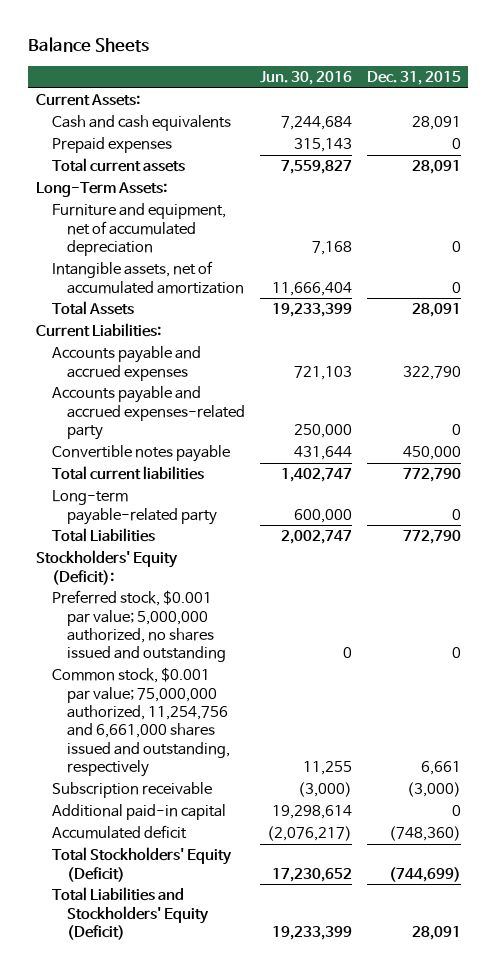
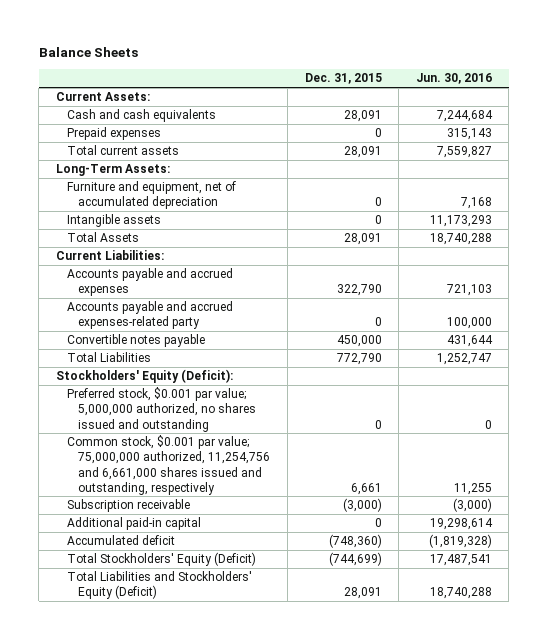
- | Jun. 30, 2016 | Dec. 31, 2015
+ | Dec. 31, 2015 | Jun. 30, 2016
- Intangible assets, net of accumulated amortization | 11,666,404 | 0
- Total Assets | 19,233,399 | 28,091
+ Intangible assets | 0 | 11,173,293
+ Total Assets | 28,091 | 18,740,288
- Accounts payable and accrued expenses-related party | 250,000 | 0
+ Accounts payable and accrued expenses-related party | 0 | 100,000
- Total current liabilities | 1,402,747 | 772,790
- Long-term payable-related party | 600,000 | 0
- Total Liabilities | 2,002,747 | 772,790
+ Total Liabilities | 772,790 | 1,252,747
- Accumulated deficit | (2,076,217) | (748,360)
- Total Stockholders' Equity (Deficit) | 17,230,652 | (744,699)
- Total Liabilities and Stockholders' Equity (Deficit) | 19,233,399 | 28,091
+ Accumulated deficit | (748,360) | (1,819,328)
+ Total Stockholders' Equity (Deficit) | (744,699) | 17,487,541
+ Total Liabilities and Stockholders' Equity (Deficit) | 28,091 | 18,740,288

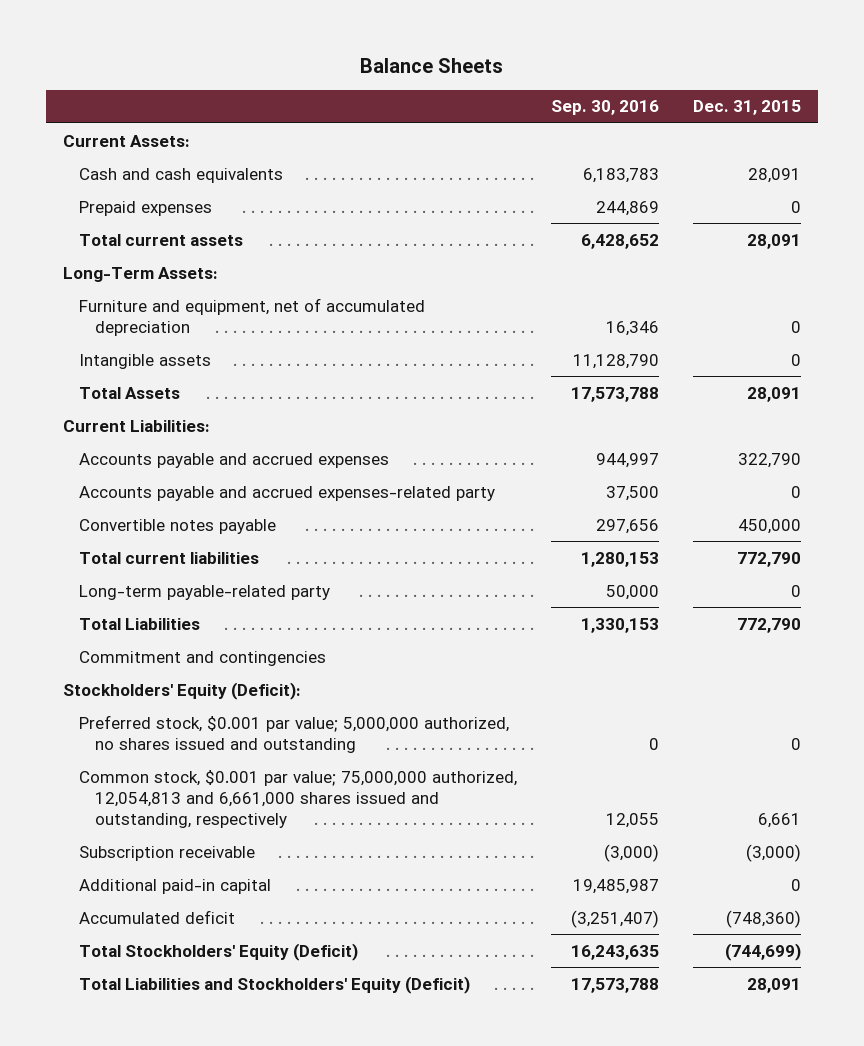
- | Dec. 31, 2015 | Jun. 30, 2016
+ | Sep. 30, 2016 | Dec. 31, 2015
+ Total current liabilities | 1,280,153 | 772,790
+ Long-term payable-related party | 50,000 | 0
+ Commitment and contingencies
- Common stock, $0.001 par value; 75,000,000 authorized, 11,254,756 and 6,661,000 shares issued and outstanding, respectively | 6,661 | 11,255
+ Common stock, $0.001 par value; 75,000,000 authorized, 12,054,813 and 6,661,000 shares issued and outstanding, respectively | 12,055 | 6,661

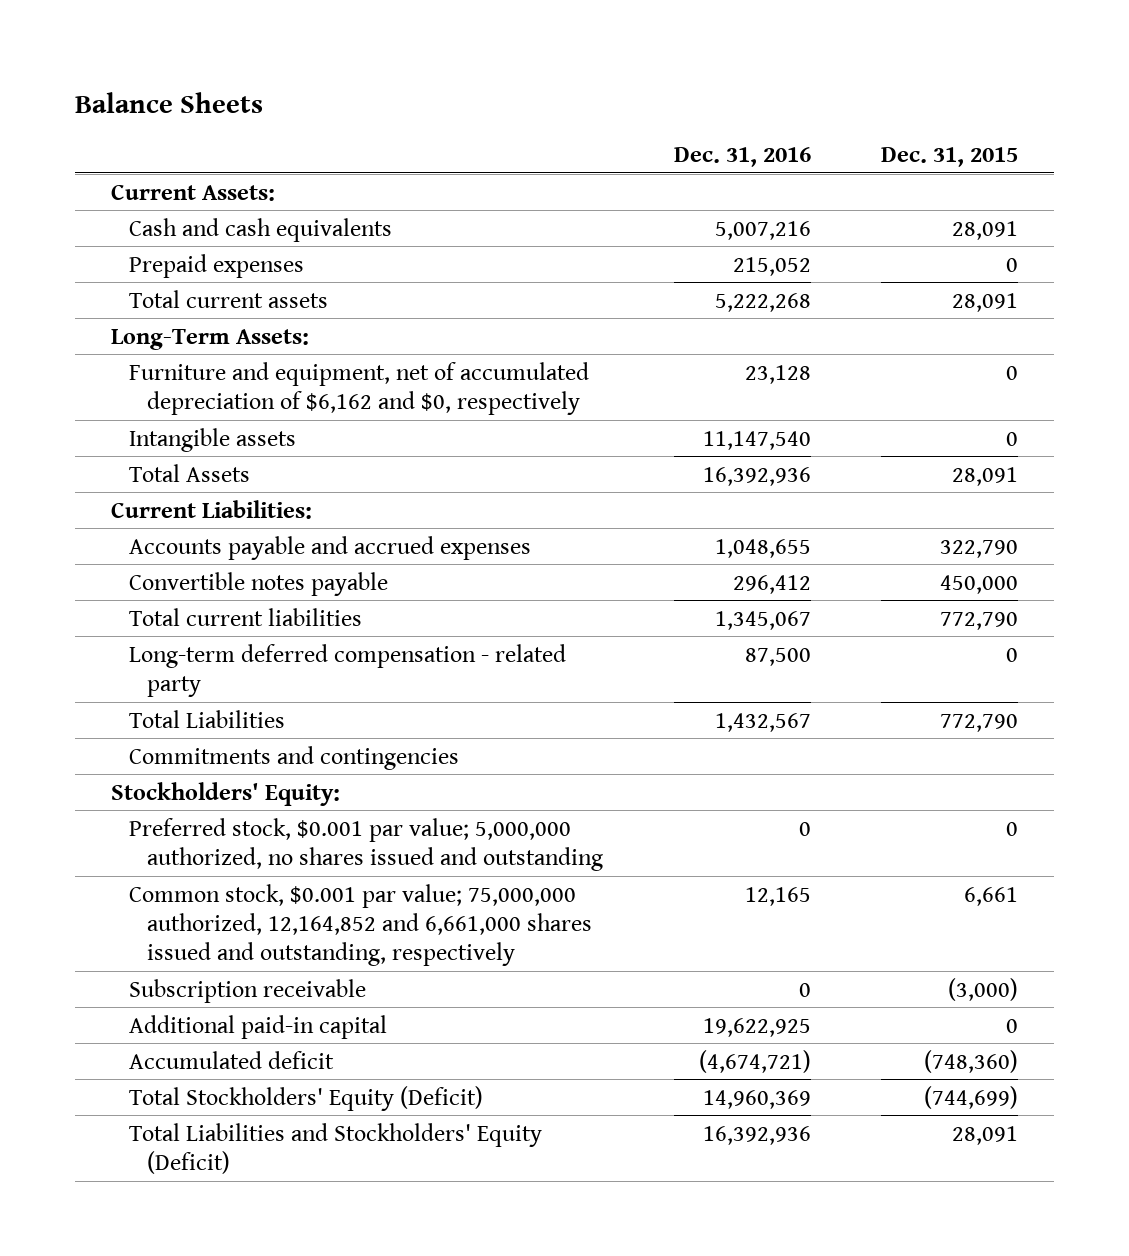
- | Sep. 30, 2016 | Dec. 31, 2015
+ | Dec. 31, 2016 | Dec. 31, 2015
- Furniture and equipment, net of accumulated depreciation | 16,346 | 0
+ Furniture and equipment, net of accumulated depreciation of $6,162 and $0, respectively | 23,128 | 0
- Accounts payable and accrued expenses-related party | 37,500 | 0
- Long-term payable-related party | 50,000 | 0
+ Long-term deferred compensation - related party | 87,500 | 0
- Commitment and contingencies
- Stockholders' Equity (Deficit):
+ Commitments and contingencies
+ Stockholders' Equity:
- Common stock, $0.001 par value; 75,000,000 authorized, 12,054,813 and 6,661,000 shares issued and outstanding, respectively | 12,055 | 6,661
+ Common stock, $0.001 par value; 75,000,000 authorized, 12,164,852 and 6,661,000 shares issued and outstanding, respectively | 12,165 | 6,661

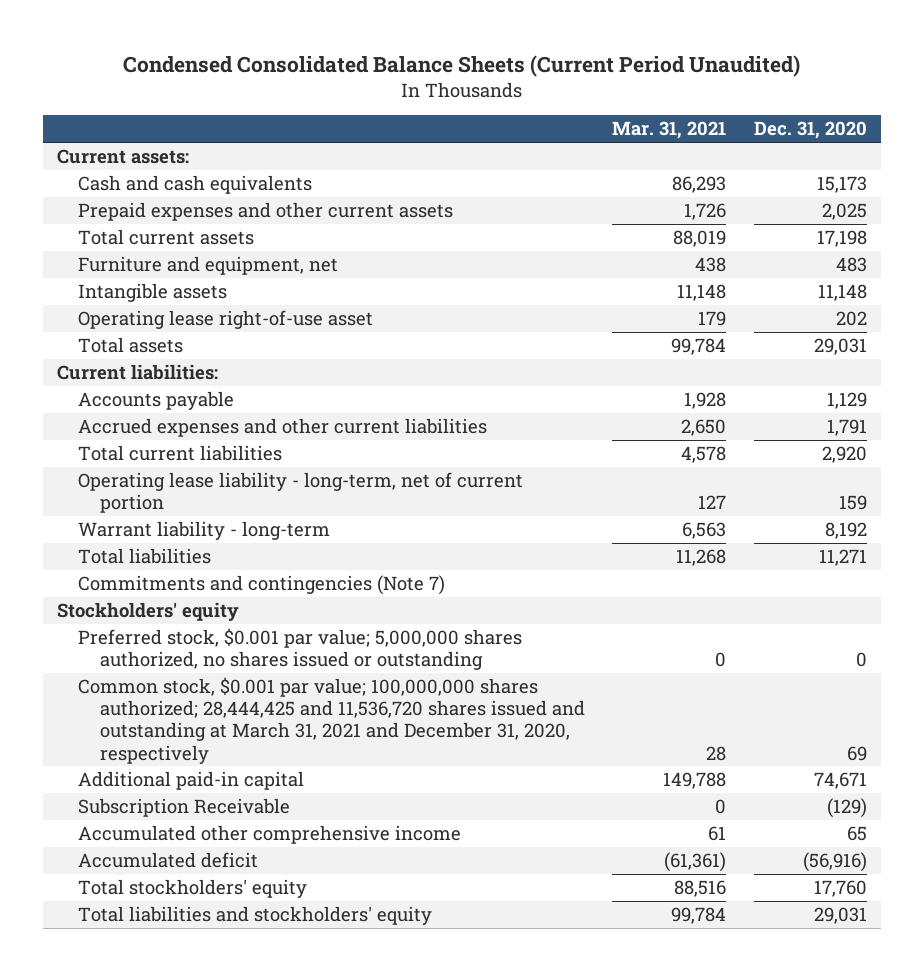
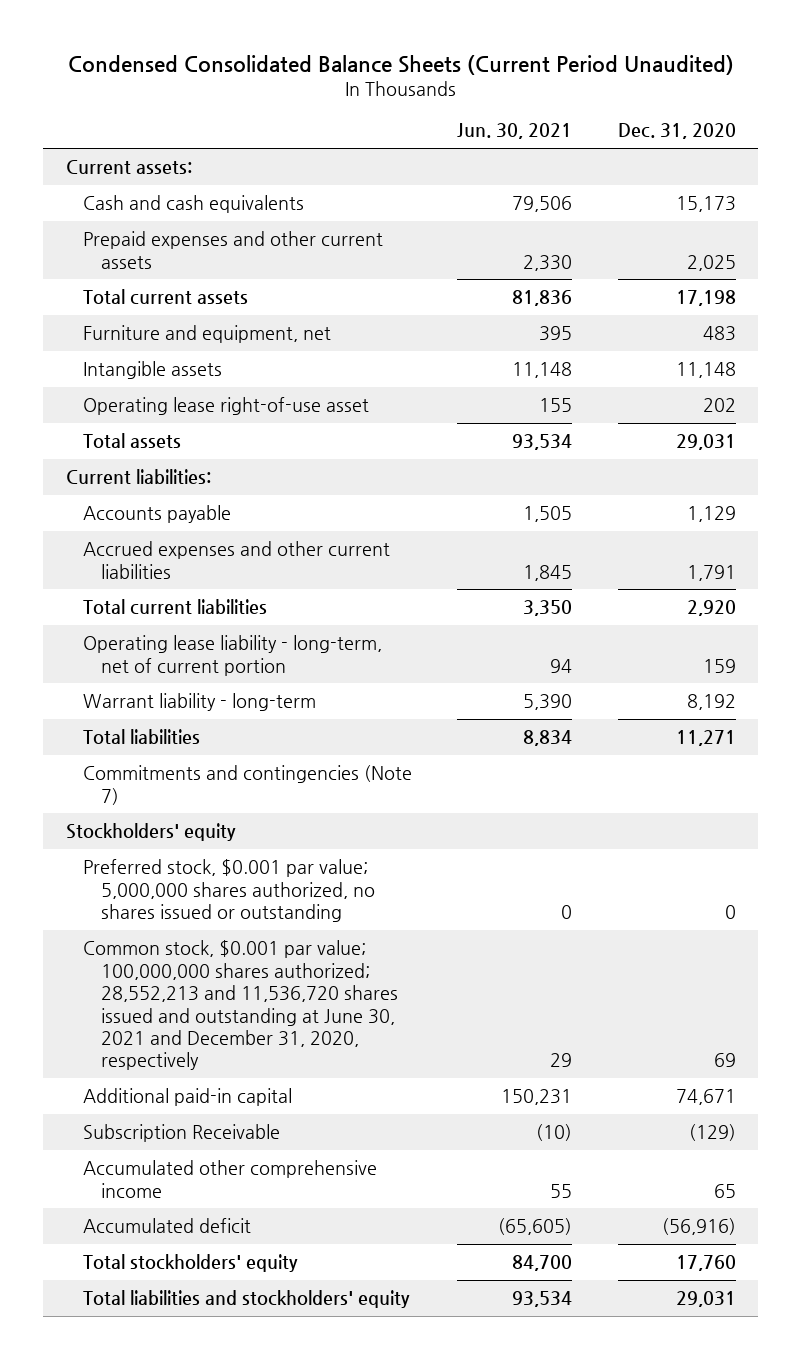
- | Mar. 31, 2021 | Dec. 31, 2020
+ | Jun. 30, 2021 | Dec. 31, 2020
- Common stock, $0.001 par value; 100,000,000 shares authorized; 28,444,425 and 11,536,720 shares issued and outstanding at March 31, 2021 and December 31, 2020, respectively | 28 | 69
+ Common stock, $0.001 par value; 100,000,000 shares authorized; 28,552,213 and 11,536,720 shares issued and outstanding at June 30, 2021 and December 31, 2020, respectively | 29 | 69

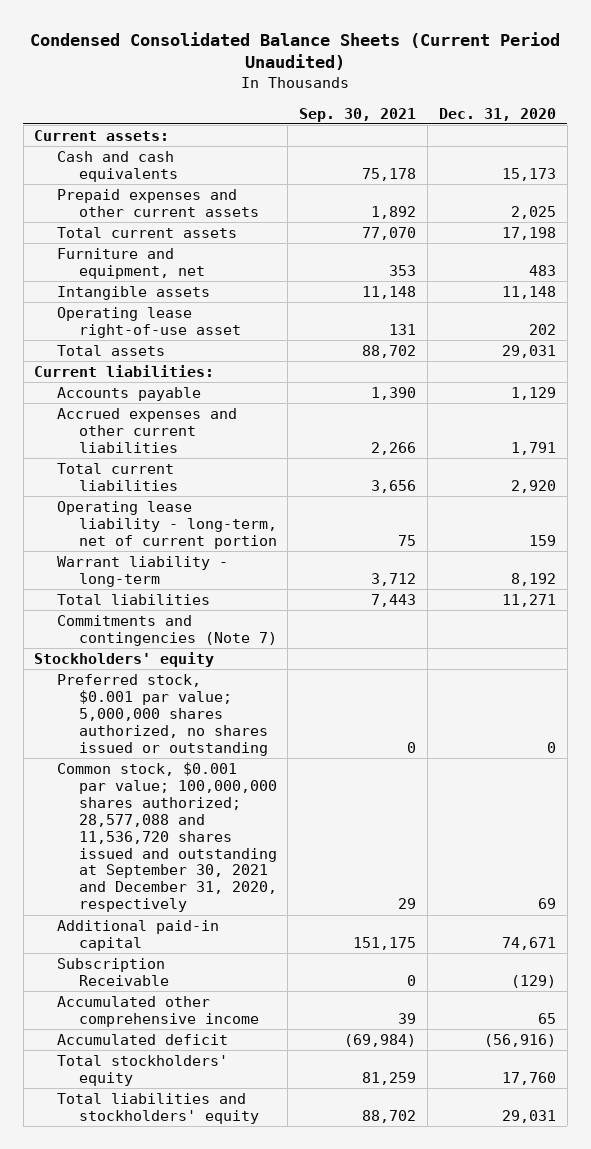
- | Jun. 30, 2021 | Dec. 31, 2020
+ | Sep. 30, 2021 | Dec. 31, 2020
- Common stock, $0.001 par value; 100,000,000 shares authorized; 28,552,213 and 11,536,720 shares issued and outstanding at June 30, 2021 and December 31, 2020, respectively | 29 | 69
+ Common stock, $0.001 par value; 100,000,000 shares authorized; 28,577,088 and 11,536,720 shares issued and outstanding at September 30, 2021 and December 31, 2020, respectively | 29 | 69

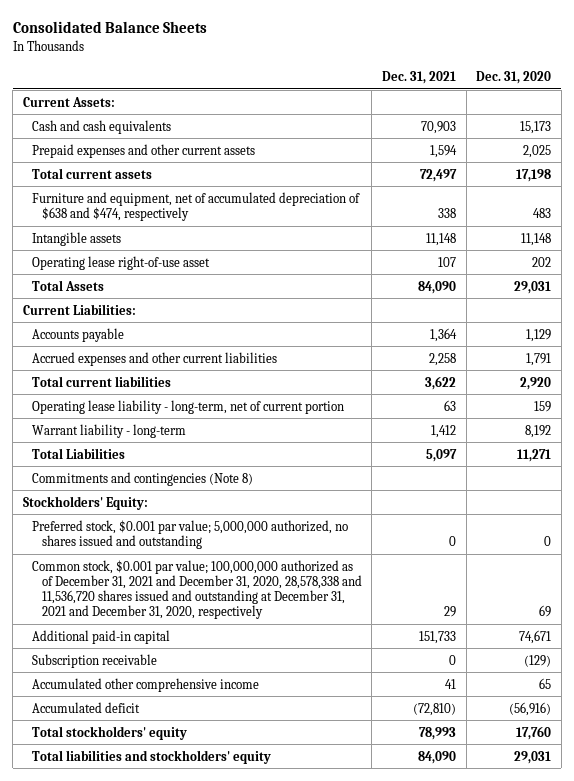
- Condensed Consolidated Balance Sheets (Current Period Unaudited)
+ Consolidated Balance Sheets
- | Sep. 30, 2021 | Dec. 31, 2020
+ | Dec. 31, 2021 | Dec. 31, 2020
- Current assets:
+ Current Assets:
- Furniture and equipment, net | 353 | 483
+ Furniture and equipment, net of accumulated depreciation of $638 and $474, respectively | 338 | 483
- Total assets | 88,702 | 29,031
- Current liabilities:
+ Total Assets | 84,090 | 29,031
+ Current Liabilities:
- Total liabilities | 7,443 | 11,271
- Commitments and contingencies (Note 7)
- Stockholders' equity
- Preferred stock, $0.001 par value; 5,000,000 shares authorized, no shares issued or outstanding | 0 | 0
- Common stock, $0.001 par value; 100,000,000 shares authorized; 28,577,088 and 11,536,720 shares issued and outstanding at September 30, 2021 and December 31, 2020, respectively | 29 | 69
+ Total Liabilities | 5,097 | 11,271
+ Commitments and contingencies (Note 8)
+ Stockholders' Equity:
+ Preferred stock, $0.001 par value; 5,000,000 authorized, no shares issued and outstanding | 0 | 0
+ Common stock, $0.001 par value; 100,000,000 authorized as of December 31, 2021 and December 31, 2020, 28,578,338 and 11,536,720 shares issued and outstanding at December 31, 2021 and December 31, 2020, respectively | 29 | 69
- Subscription Receivable | 0 | (129)
+ Subscription receivable | 0 | (129)

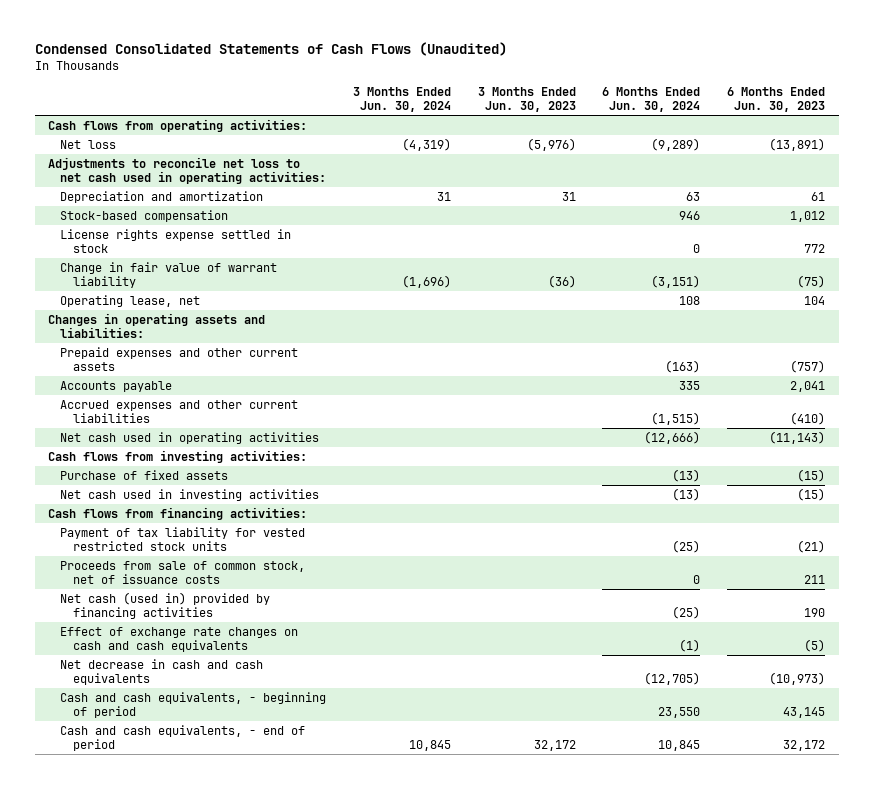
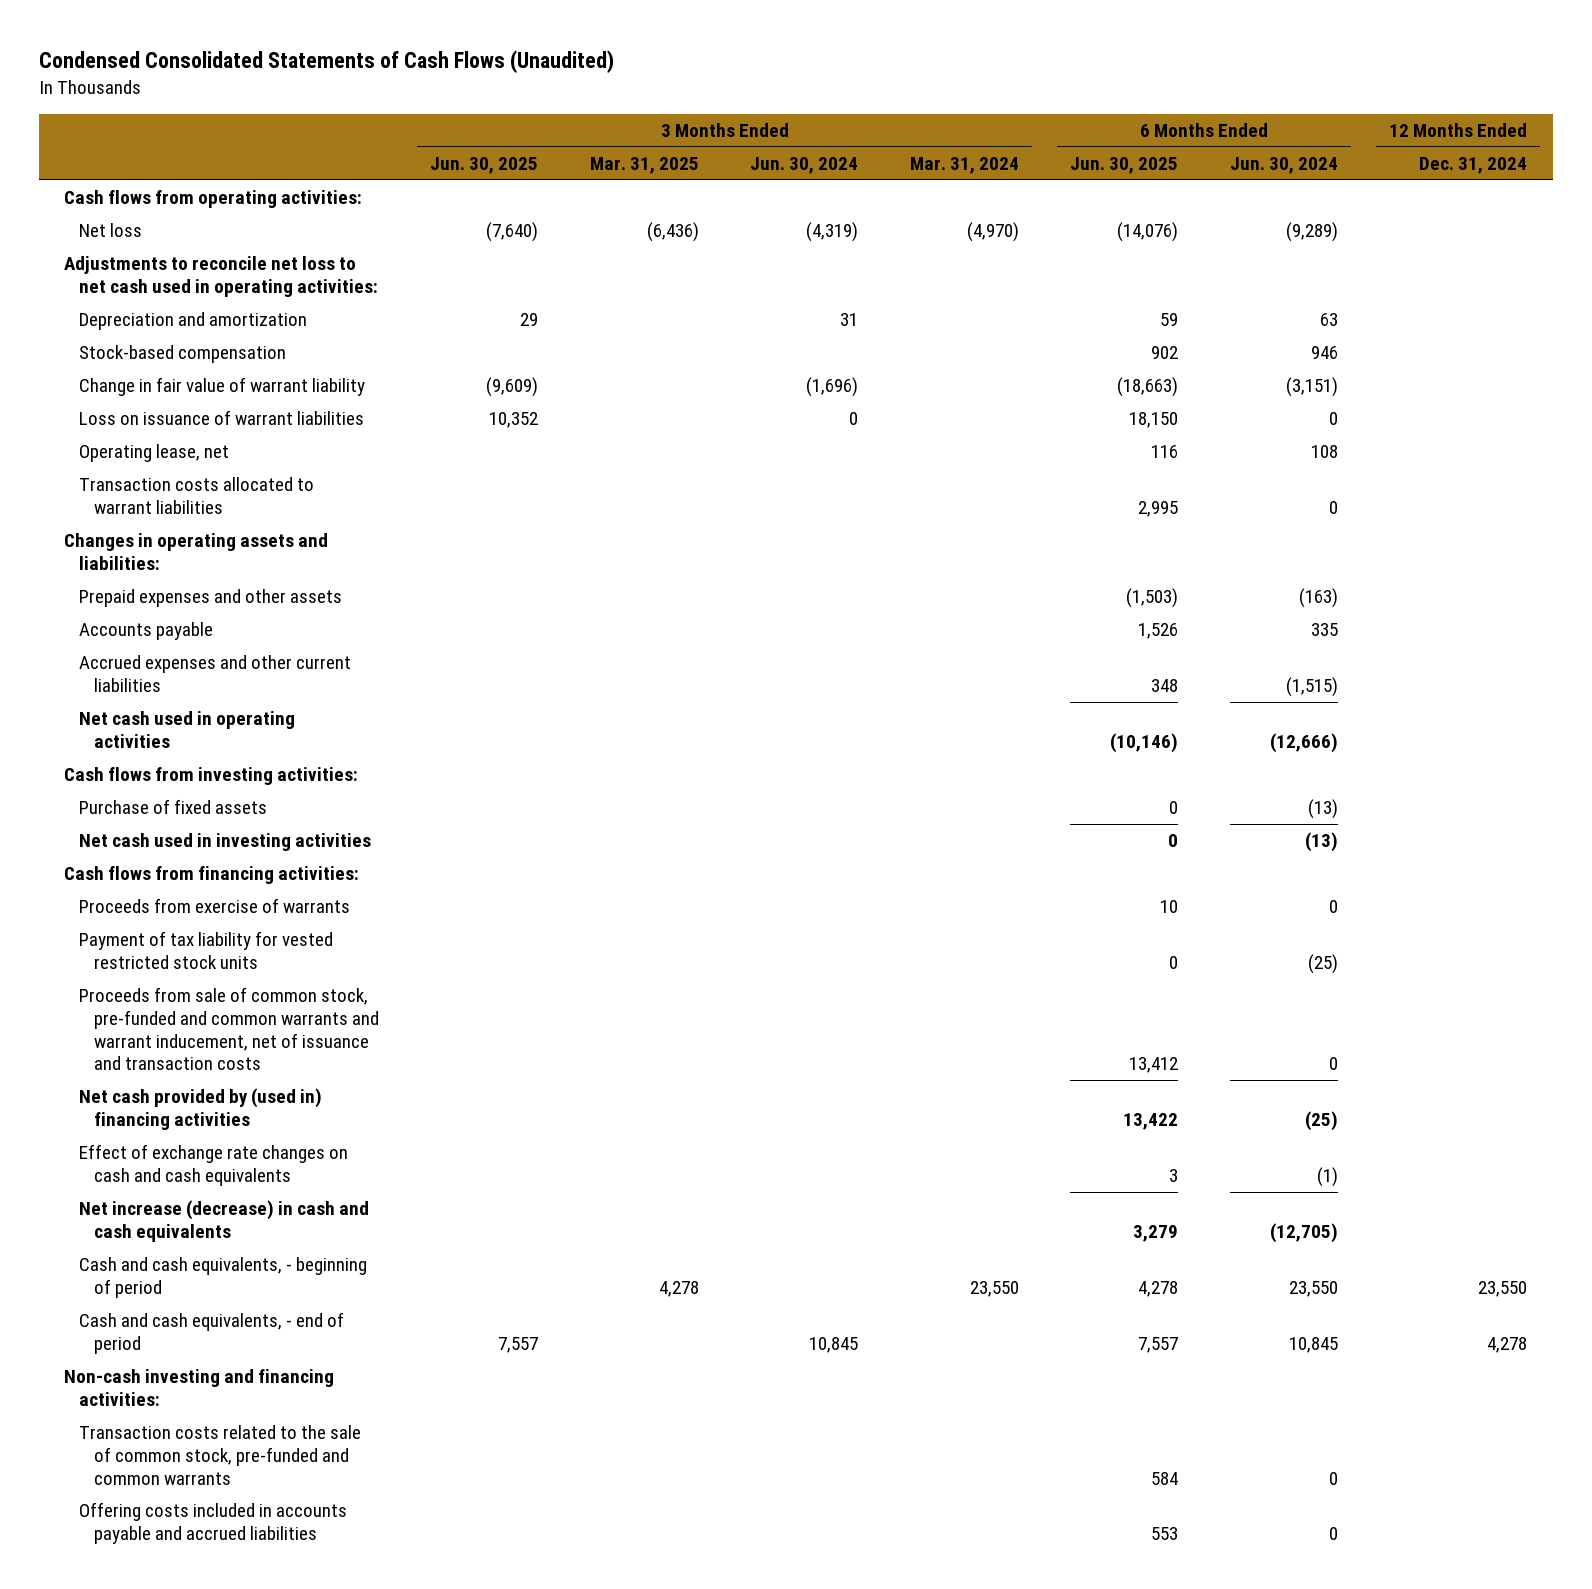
- | 3 Months Ended Jun. 30, 2024 | 3 Months Ended Jun. 30, 2023 | 6 Months Ended Jun. 30, 2024 | 6 Months Ended Jun. 30, 2023
+ | 3 Months Ended Jun. 30, 2025 | 3 Months Ended Mar. 31, 2025 | 3 Months Ended Jun. 30, 2024 | 3 Months Ended Mar. 31, 2024 | 6 Months Ended Jun. 30, 2025 | 6 Months Ended Jun. 30, 2024 | 12 Months Ended Dec. 31, 2024
- License rights expense settled in stock | | | 0 | 772
+ Loss on issuance of warrant liabilities | 10,352 | | 0 | | 18,150 | 0 |
+ Transaction costs allocated to warrant liabilities | | | | | 2,995 | 0 |
- Prepaid expenses and other current assets | | | (163) | (757)
+ Prepaid expenses and other assets | | | | | (1,503) | (163) |
+ Proceeds from exercise of warrants | | | | | 10 | 0 |
- Proceeds from sale of common stock, net of issuance costs | | | 0 | 211
- Net cash (used in) provided by financing activities | | | (25) | 190
+ Proceeds from sale of common stock, pre-funded and common warrants and warrant inducement, net of issuance and transaction costs | | | | | 13,412 | 0 |
+ Net cash provided by (used in) financing activities | | | | | 13,422 | (25) |
- Net decrease in cash and cash equivalents | | | (12,705) | (10,973)
+ Net increase (decrease) in cash and cash equivalents | | | | | 3,279 | (12,705) |
+ Non-cash investing and financing activities:
+ Transaction costs related to the sale of common stock, pre-funded and common warrants | | | | | 584 | 0 |
+ Offering costs included in accounts payable and accrued liabilities | | | | | 553 | 0 |

